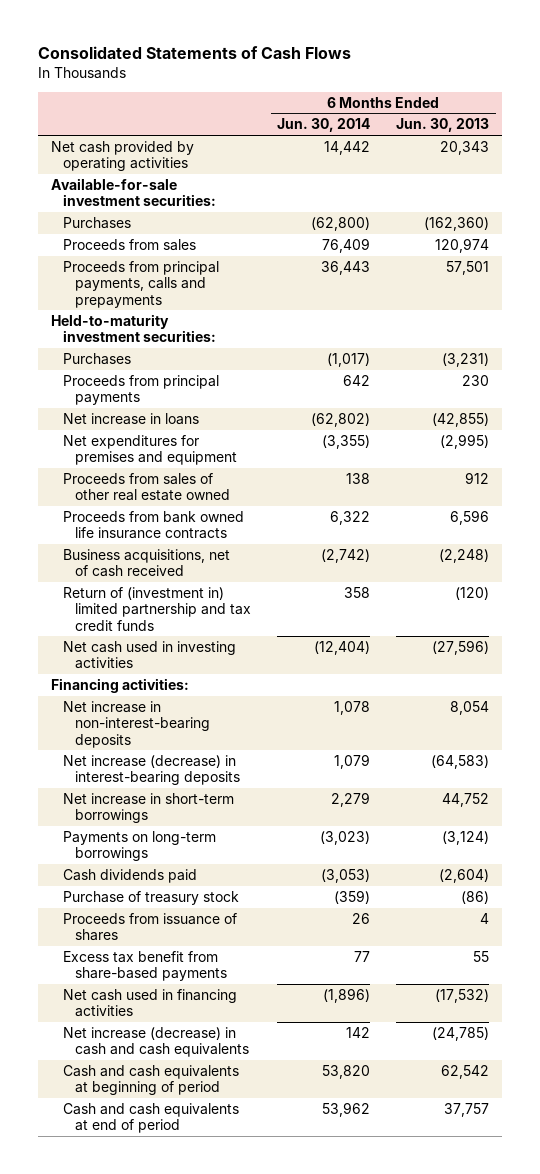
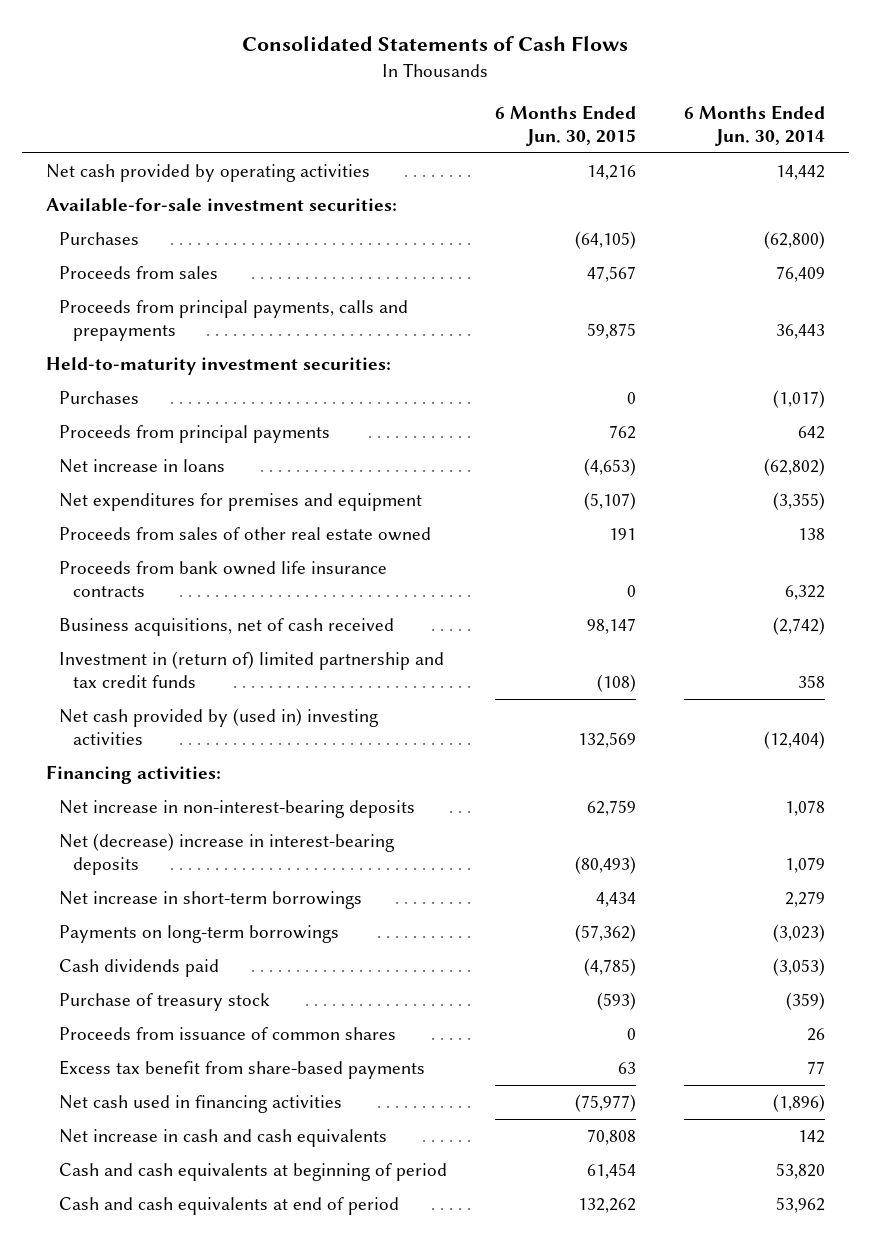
- | 6 Months Ended Jun. 30, 2014 | 6 Months Ended Jun. 30, 2013
+ | 6 Months Ended Jun. 30, 2015 | 6 Months Ended Jun. 30, 2014
- Return of (investment in) limited partnership and tax credit funds | 358 | (120)
- Net cash used in investing activities | (12,404) | (27,596)
+ Investment in (return of) limited partnership and tax credit funds | (108) | 358
+ Net cash provided by (used in) investing activities | 132,569 | (12,404)
- Net increase (decrease) in interest-bearing deposits | 1,079 | (64,583)
+ Net (decrease) increase in interest-bearing deposits | (80,493) | 1,079
- Proceeds from issuance of shares | 26 | 4
+ Proceeds from issuance of common shares | 0 | 26
- Net increase (decrease) in cash and cash equivalents | 142 | (24,785)
+ Net increase in cash and cash equivalents | 70,808 | 142

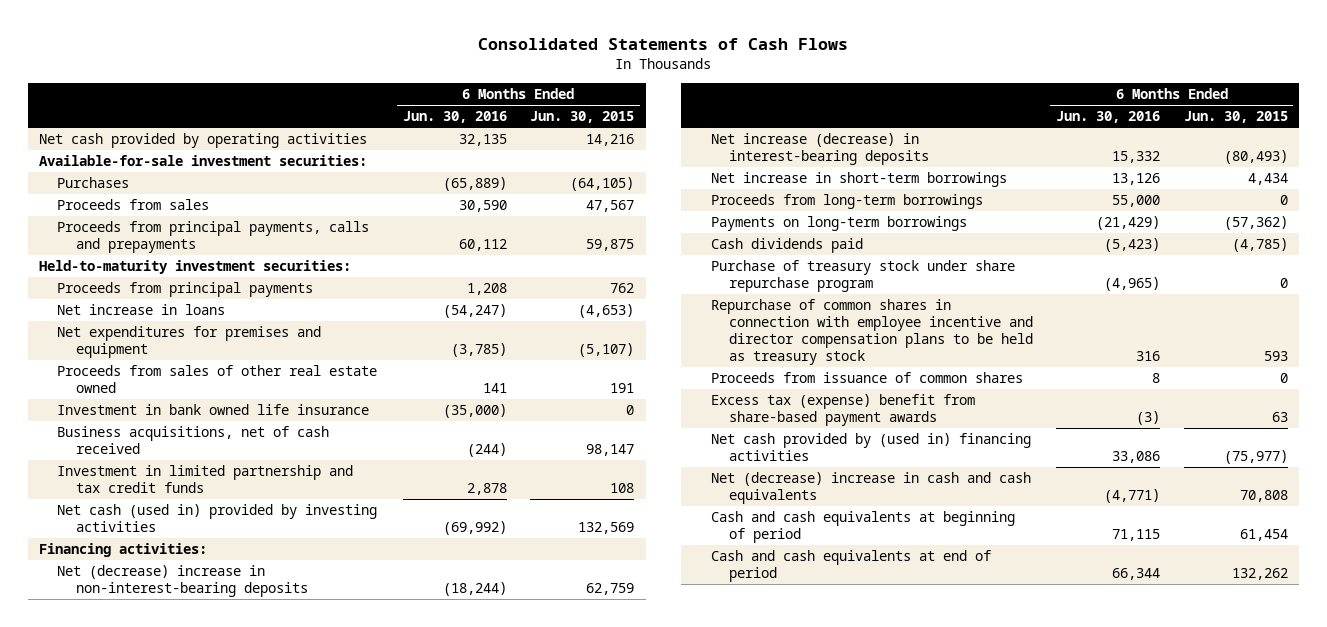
- | 6 Months Ended Jun. 30, 2015 | 6 Months Ended Jun. 30, 2014
+ | 6 Months Ended Jun. 30, 2016 | 6 Months Ended Jun. 30, 2015
- Purchases | 0 | (1,017)
- Proceeds from bank owned life insurance contracts | 0 | 6,322
+ Investment in bank owned life insurance | (35,000) | 0
- Investment in (return of) limited partnership and tax credit funds | (108) | 358
- Net cash provided by (used in) investing activities | 132,569 | (12,404)
+ Investment in limited partnership and tax credit funds | 2,878 | 108
+ Net cash (used in) provided by investing activities | (69,992) | 132,569
- Net increase in non-interest-bearing deposits | 62,759 | 1,078
- Net (decrease) increase in interest-bearing deposits | (80,493) | 1,079
+ Net (decrease) increase in non-interest-bearing deposits | (18,244) | 62,759
+ Net increase (decrease) in interest-bearing deposits | 15,332 | (80,493)
+ Proceeds from long-term borrowings | 55,000 | 0
- Purchase of treasury stock | (593) | (359)
+ Purchase of treasury stock under share repurchase program | (4,965) | 0
+ Repurchase of common shares in connection with employee incentive and director compensation plans to be held as treasury stock | 316 | 593
- Excess tax benefit from share-based payments | 63 | 77
- Net cash used in financing activities | (75,977) | (1,896)
- Net increase in cash and cash equivalents | 70,808 | 142
+ Excess tax (expense) benefit from share-based payment awards | (3) | 63
+ Net cash provided by (used in) financing activities | 33,086 | (75,977)
+ Net (decrease) increase in cash and cash equivalents | (4,771) | 70,808

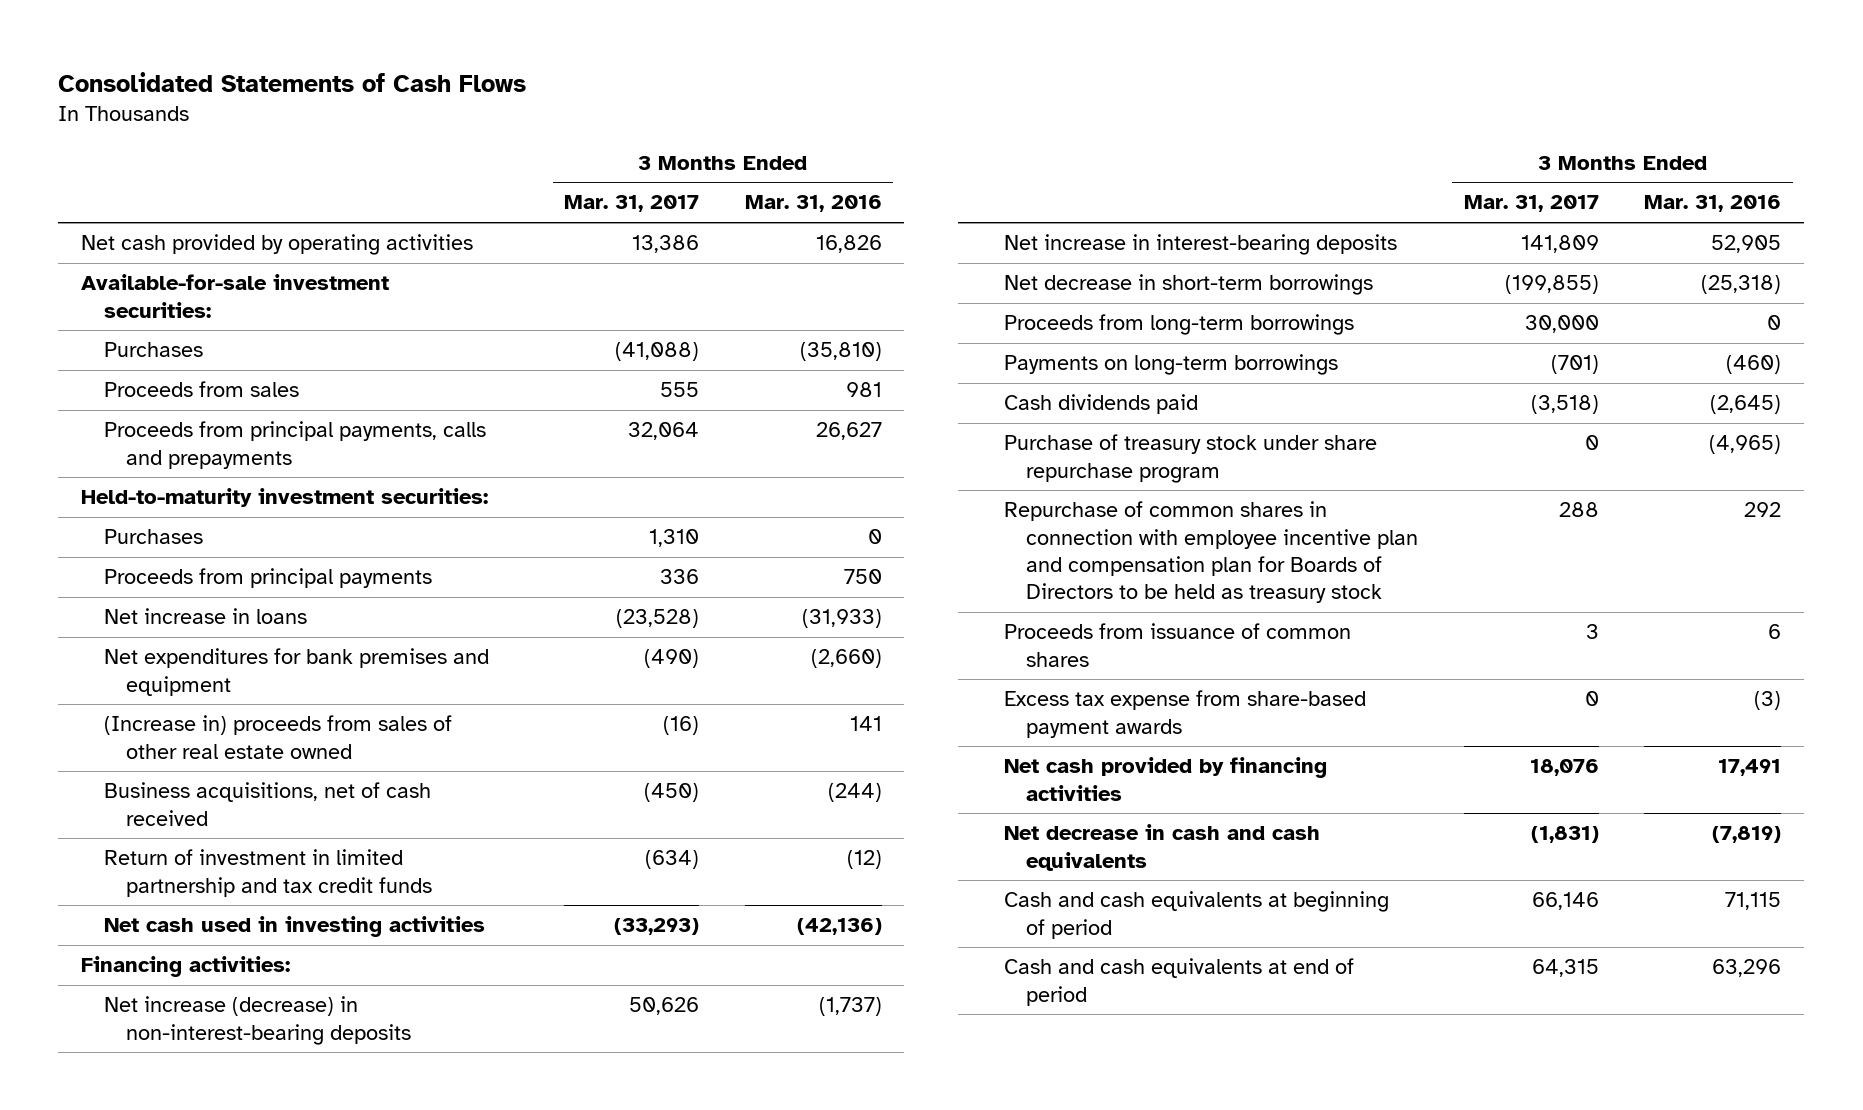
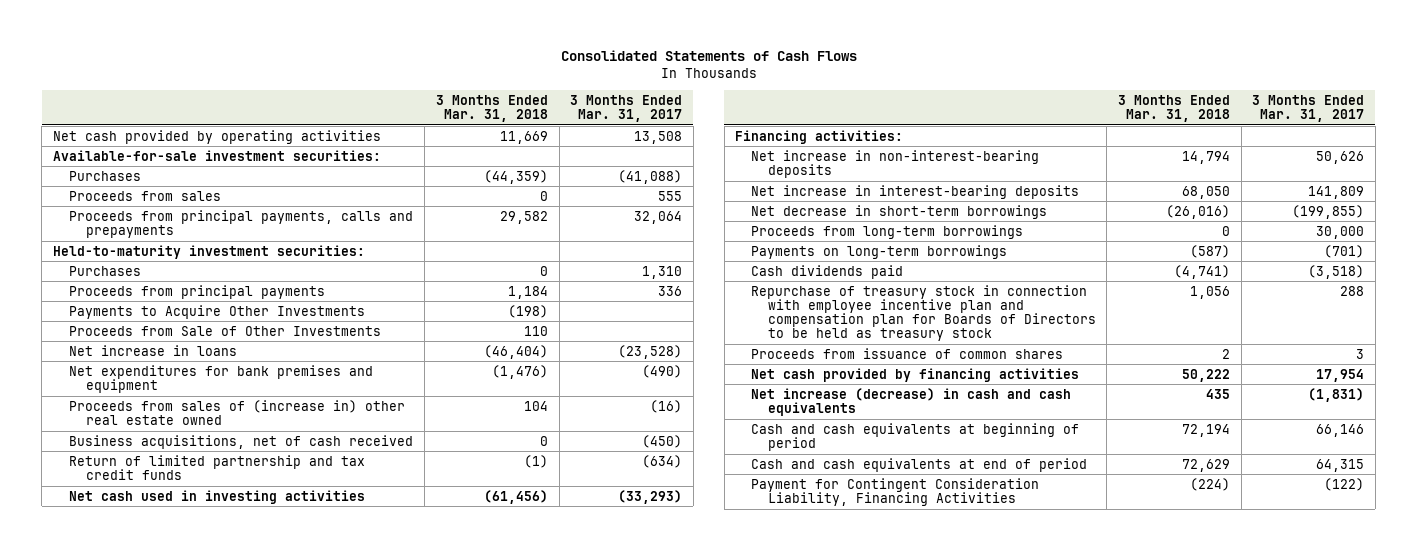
- | 3 Months Ended Mar. 31, 2017 | 3 Months Ended Mar. 31, 2016
+ | 3 Months Ended Mar. 31, 2018 | 3 Months Ended Mar. 31, 2017
- Net cash provided by operating activities | 13,386 | 16,826
+ Net cash provided by operating activities | 11,669 | 13,508
+ Payments to Acquire Other Investments | (198) |
+ Proceeds from Sale of Other Investments | 110 |
- (Increase in) proceeds from sales of other real estate owned | (16) | 141
+ Proceeds from sales of (increase in) other real estate owned | 104 | (16)
- Return of investment in limited partnership and tax credit funds | (634) | (12)
+ Return of limited partnership and tax credit funds | (1) | (634)
- Net increase (decrease) in non-interest-bearing deposits | 50,626 | (1,737)
+ Net increase in non-interest-bearing deposits | 14,794 | 50,626
- Purchase of treasury stock under share repurchase program | 0 | (4,965)
- Repurchase of common shares in connection with employee incentive plan and compensation plan for Boards of Directors to be held as treasury stock | 288 | 292
+ Repurchase of treasury stock in connection with employee incentive plan and compensation plan for Boards of Directors to be held as treasury stock | 1,056 | 288
- Excess tax expense from share-based payment awards | 0 | (3)
- Net cash provided by financing activities | 18,076 | 17,491
- Net decrease in cash and cash equivalents | (1,831) | (7,819)
+ Net cash provided by financing activities | 50,222 | 17,954
+ Net increase (decrease) in cash and cash equivalents | 435 | (1,831)
+ Payment for Contingent Consideration Liability, Financing Activities | (224) | (122)

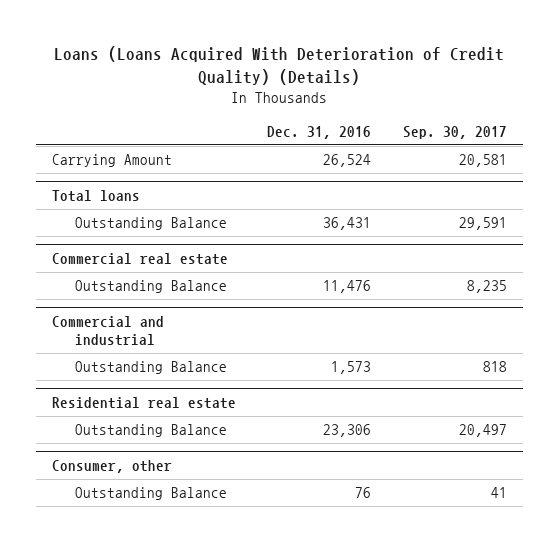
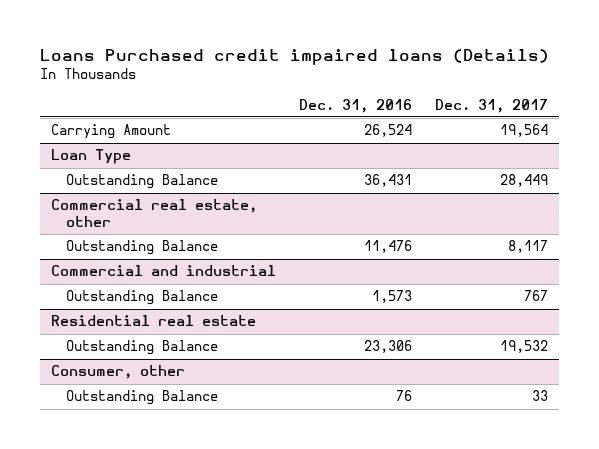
- Loans (Loans Acquired With Deterioration of Credit Quality) (Details)
+ Loans Purchased credit impaired loans (Details)
- | Dec. 31, 2016 | Sep. 30, 2017
+ | Dec. 31, 2016 | Dec. 31, 2017
- Total loans
+ Loan Type
- Commercial real estate
+ Commercial real estate, other

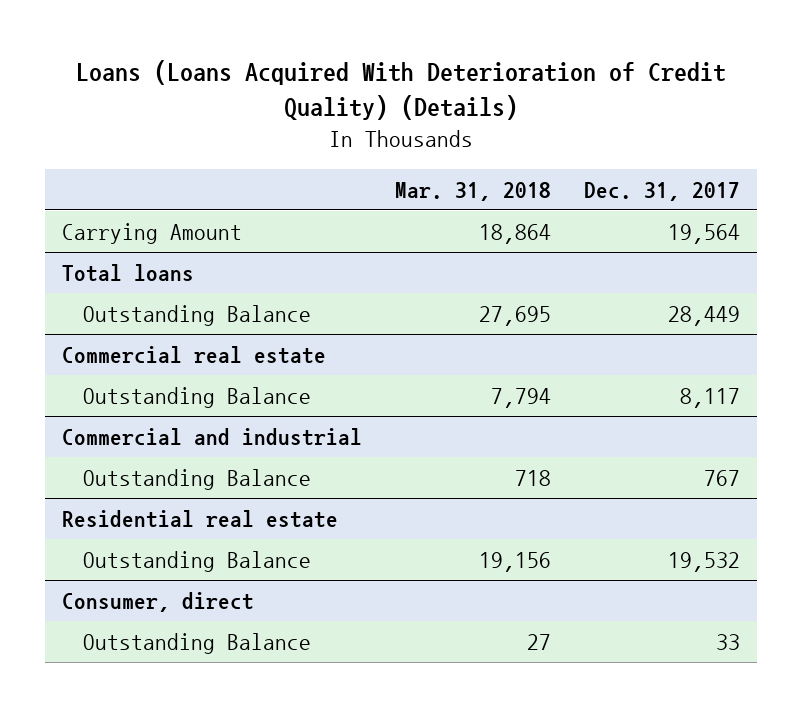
- Loans Purchased credit impaired loans (Details)
+ Loans (Loans Acquired With Deterioration of Credit Quality) (Details)
- | Dec. 31, 2016 | Dec. 31, 2017
+ | Mar. 31, 2018 | Dec. 31, 2017
- Loan Type
+ Total loans
- Commercial real estate, other
+ Commercial real estate
- Consumer, other
+ Consumer, direct

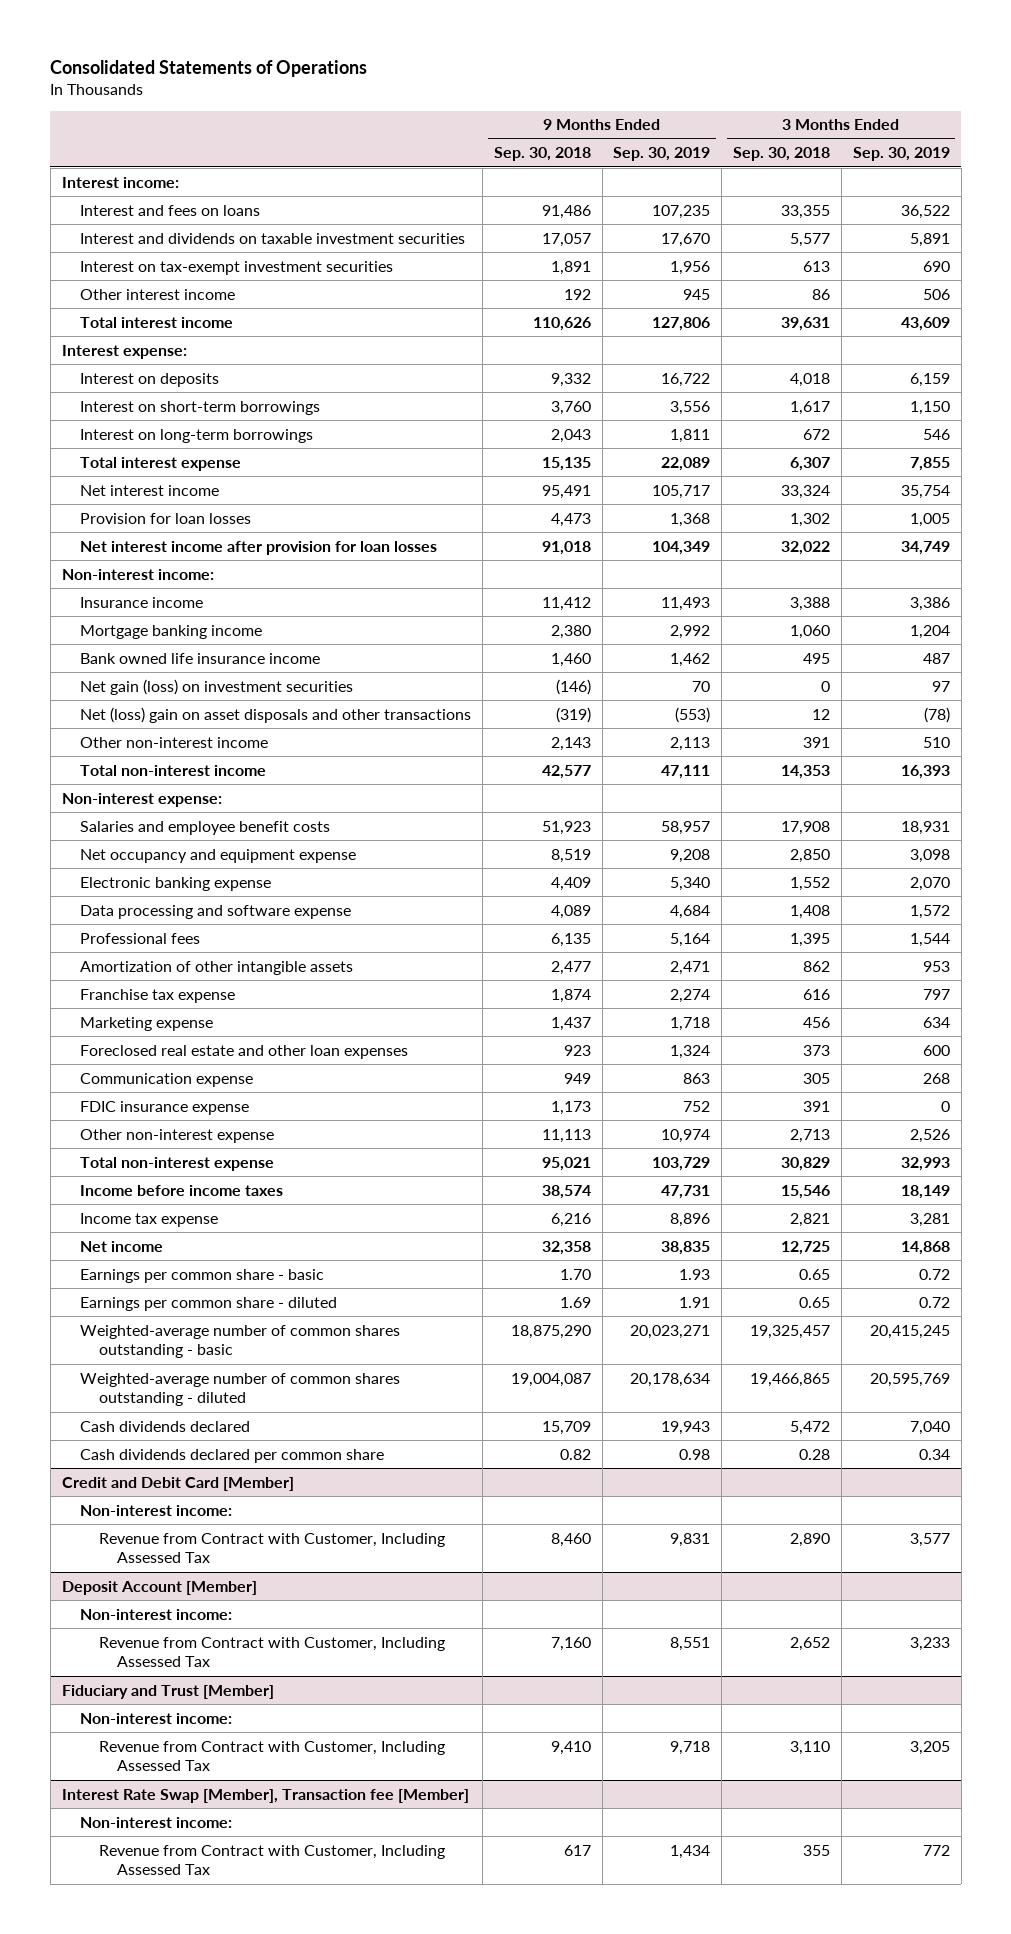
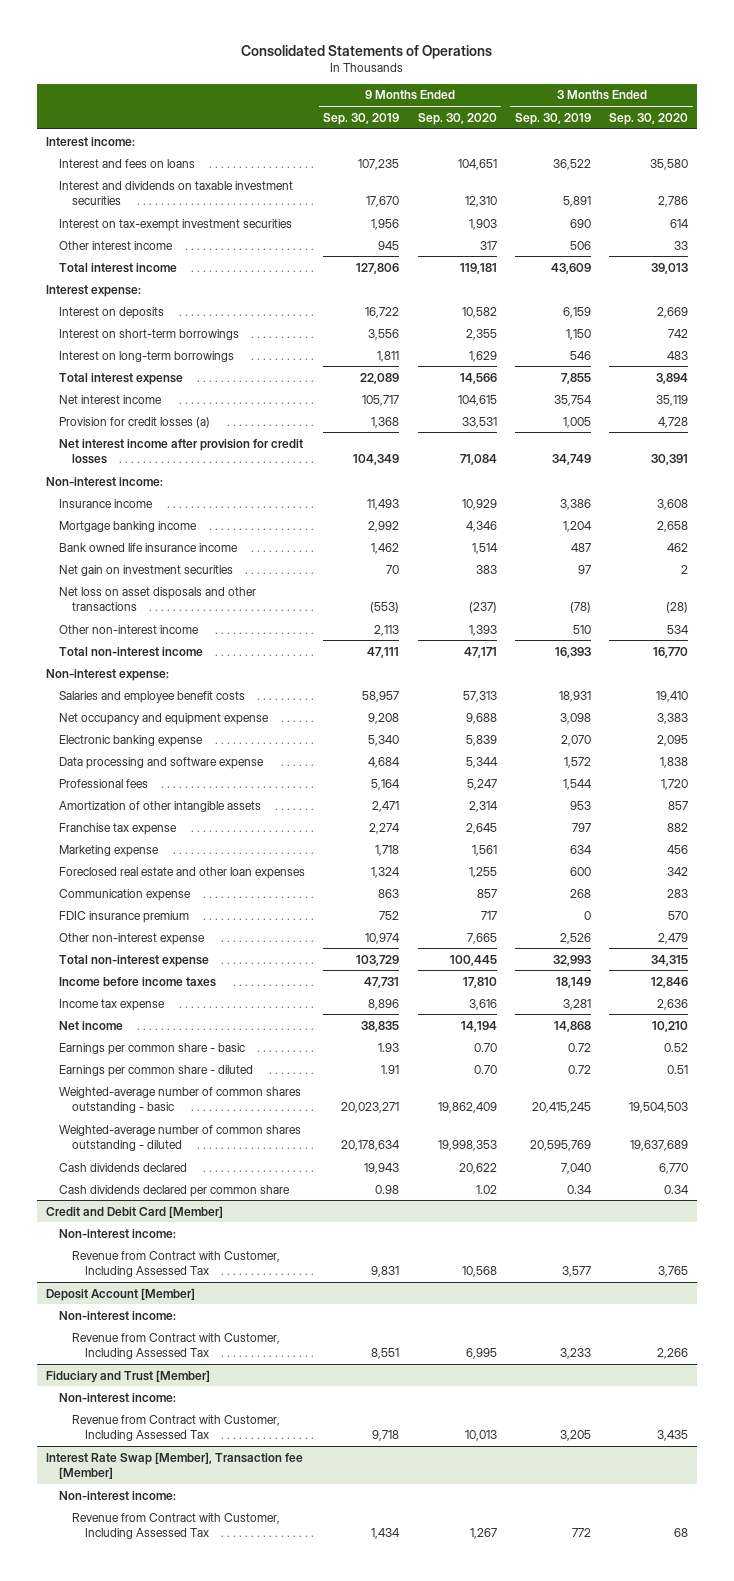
- | 9 Months Ended Sep. 30, 2018 | 9 Months Ended Sep. 30, 2019 | 3 Months Ended Sep. 30, 2018 | 3 Months Ended Sep. 30, 2019
+ | 9 Months Ended Sep. 30, 2019 | 9 Months Ended Sep. 30, 2020 | 3 Months Ended Sep. 30, 2019 | 3 Months Ended Sep. 30, 2020
- Provision for loan losses | 4,473 | 1,368 | 1,302 | 1,005
- Net interest income after provision for loan losses | 91,018 | 104,349 | 32,022 | 34,749
+ Provision for credit losses (a) | 1,368 | 33,531 | 1,005 | 4,728
+ Net interest income after provision for credit losses | 104,349 | 71,084 | 34,749 | 30,391
- Net gain (loss) on investment securities | (146) | 70 | 0 | 97
- Net (loss) gain on asset disposals and other transactions | (319) | (553) | 12 | (78)
+ Net gain on investment securities | 70 | 383 | 97 | 2
+ Net loss on asset disposals and other transactions | (553) | (237) | (78) | (28)
- FDIC insurance expense | 1,173 | 752 | 391 | 0
+ FDIC insurance premium | 752 | 717 | 0 | 570

